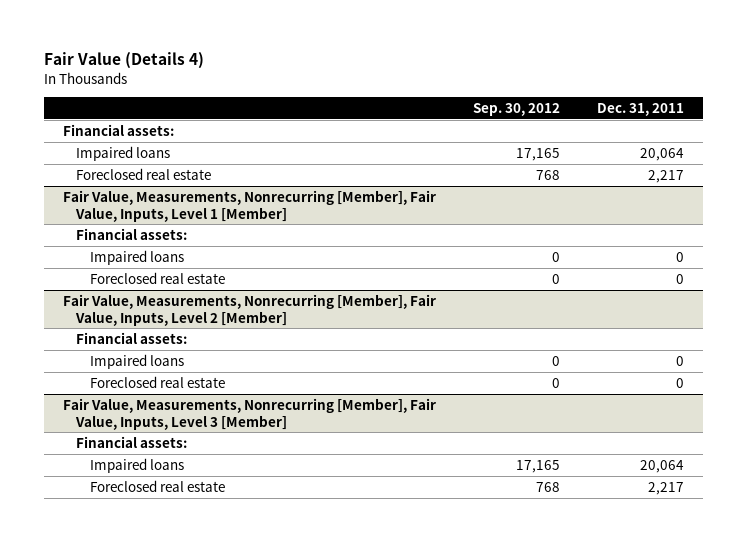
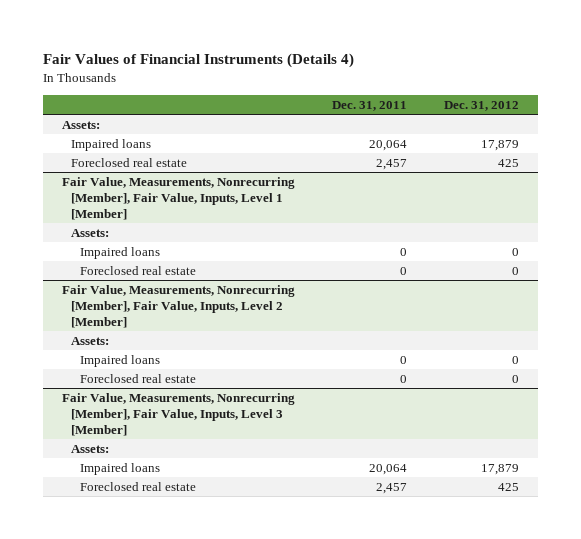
- Fair Value (Details 4)
+ Fair Values of Financial Instruments (Details 4)
- | Sep. 30, 2012 | Dec. 31, 2011
+ | Dec. 31, 2011 | Dec. 31, 2012
- Financial assets:
+ Assets:
- Foreclosed real estate | 768 | 2,217
+ Foreclosed real estate | 2,457 | 425
@ Fair Value, Measurements, Nonrecurring [Member], Fair Value, Inputs, Level 1 [Member]
- Financial assets:
+ Assets:
@ Fair Value, Measurements, Nonrecurring [Member], Fair Value, Inputs, Level 2 [Member]
- Financial assets:
+ Assets:
@ Fair Value, Measurements, Nonrecurring [Member], Fair Value, Inputs, Level 3 [Member]
- Financial assets:
+ Assets:
- Foreclosed real estate | 768 | 2,217
+ Foreclosed real estate | 2,457 | 425

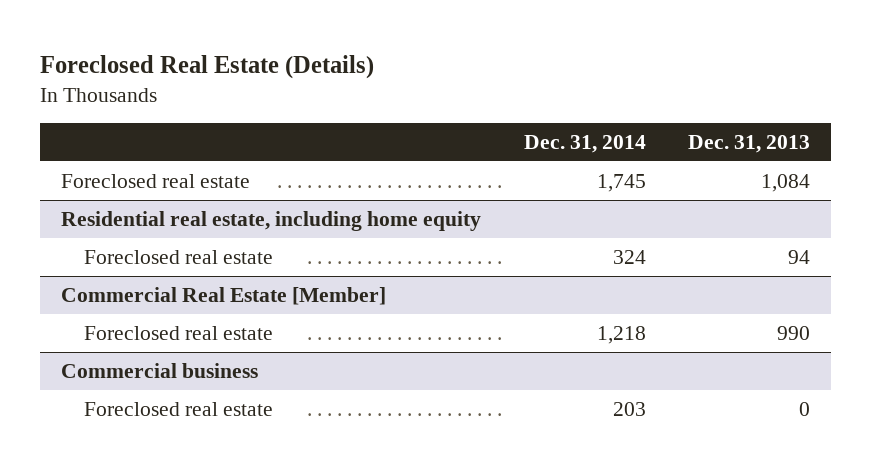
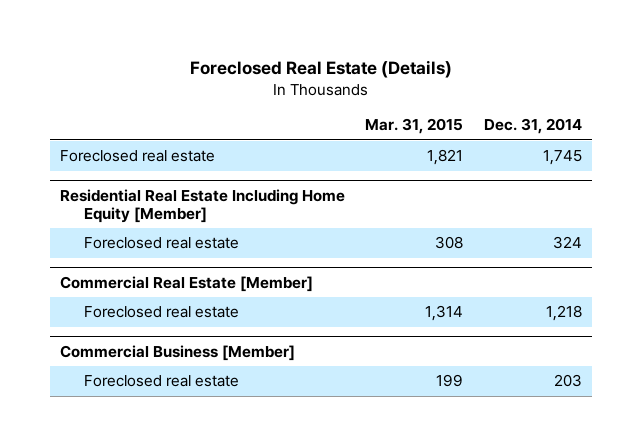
- | Dec. 31, 2014 | Dec. 31, 2013
+ | Mar. 31, 2015 | Dec. 31, 2014
- Residential real estate, including home equity
+ Residential Real Estate Including Home Equity [Member]
- Commercial business
+ Commercial Business [Member]

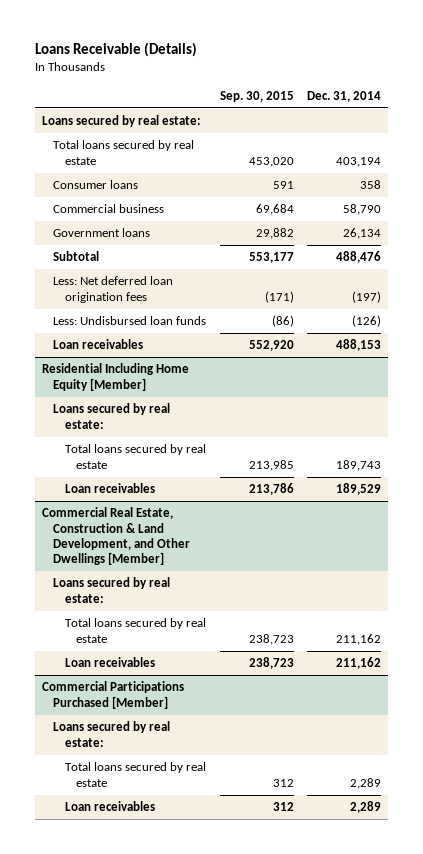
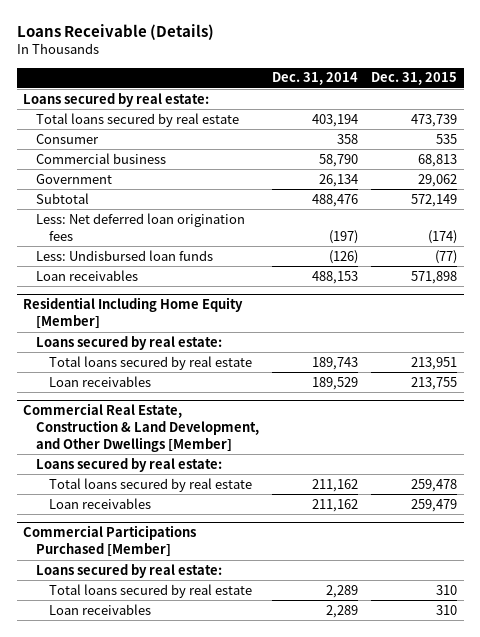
- | Sep. 30, 2015 | Dec. 31, 2014
+ | Dec. 31, 2014 | Dec. 31, 2015
- Consumer loans | 591 | 358
+ Consumer | 358 | 535
- Government loans | 29,882 | 26,134
+ Government | 26,134 | 29,062

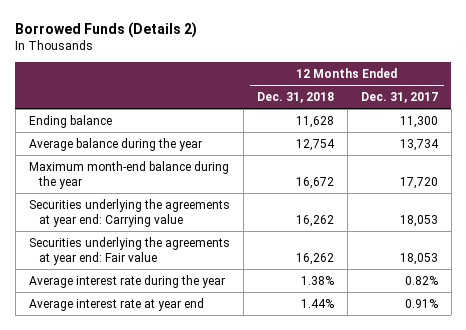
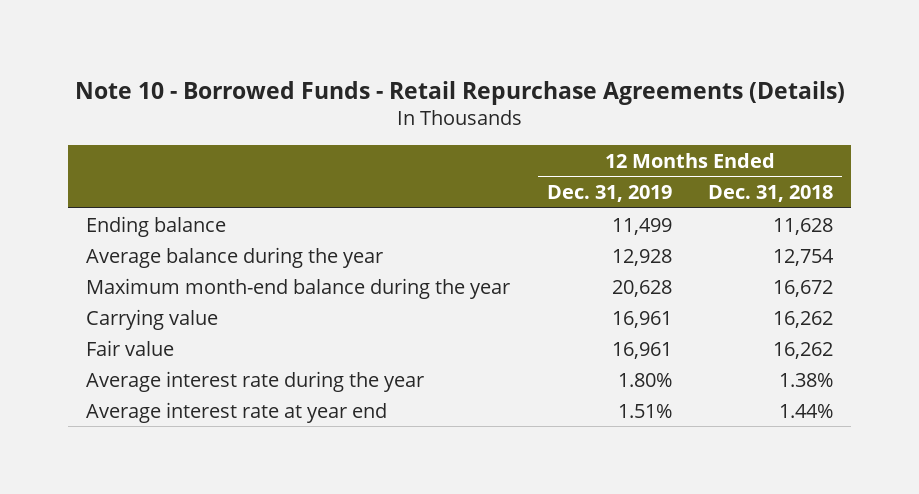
- Borrowed Funds (Details 2)
+ Note 10 - Borrowed Funds - Retail Repurchase Agreements (Details)
- | 12 Months Ended Dec. 31, 2018 | 12 Months Ended Dec. 31, 2017
+ | 12 Months Ended Dec. 31, 2019 | 12 Months Ended Dec. 31, 2018
- Securities underlying the agreements at year end: Carrying value | 16,262 | 18,053
- Securities underlying the agreements at year end: Fair value | 16,262 | 18,053
+ Carrying value | 16,961 | 16,262
+ Fair value | 16,961 | 16,262

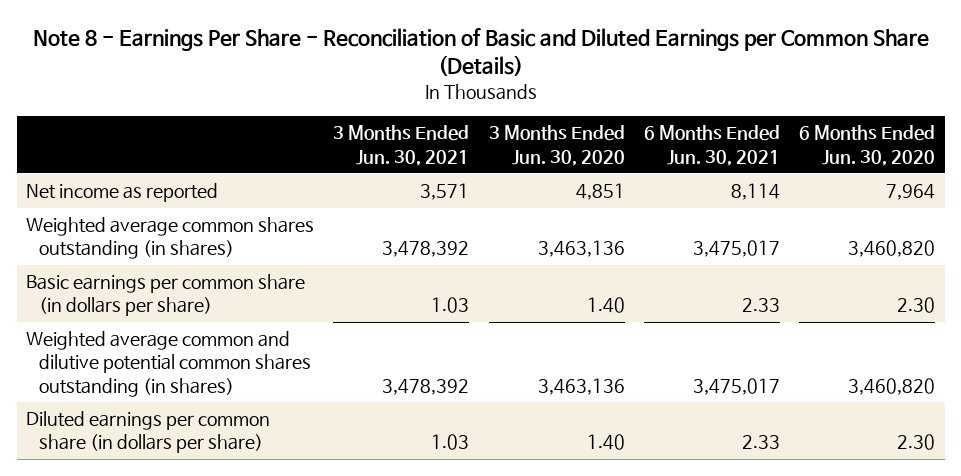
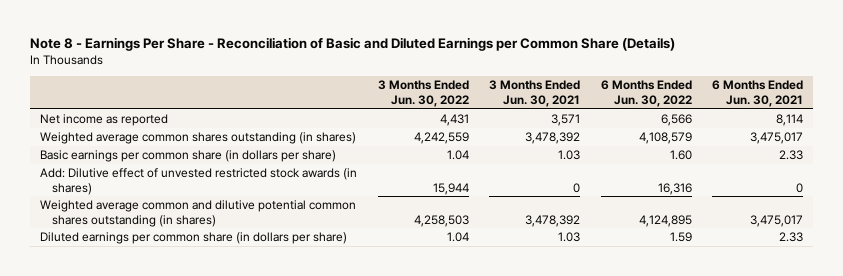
- | 3 Months Ended Jun. 30, 2021 | 3 Months Ended Jun. 30, 2020 | 6 Months Ended Jun. 30, 2021 | 6 Months Ended Jun. 30, 2020
+ | 3 Months Ended Jun. 30, 2022 | 3 Months Ended Jun. 30, 2021 | 6 Months Ended Jun. 30, 2022 | 6 Months Ended Jun. 30, 2021
+ Add: Dilutive effect of unvested restricted stock awards (in shares) | 15,944 | 0 | 16,316 | 0

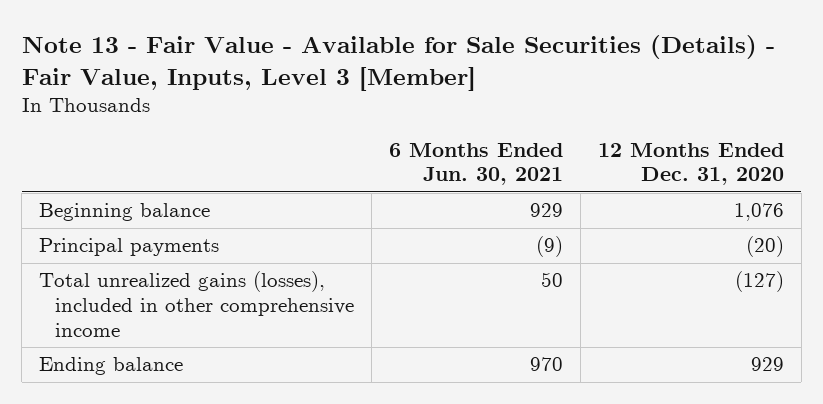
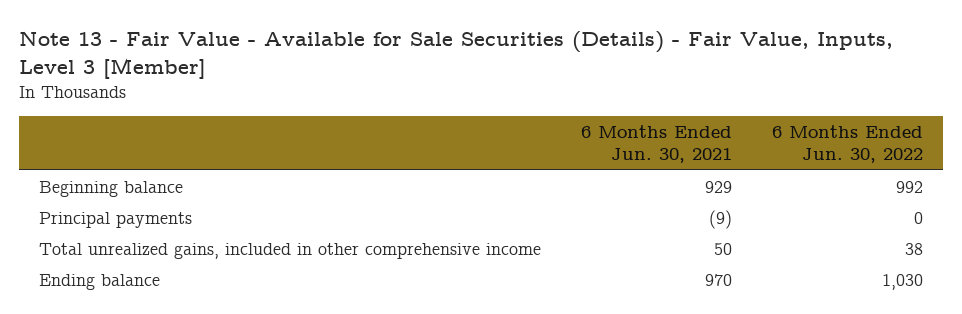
- | 6 Months Ended Jun. 30, 2021 | 12 Months Ended Dec. 31, 2020
+ | 6 Months Ended Jun. 30, 2021 | 6 Months Ended Jun. 30, 2022
- Total unrealized gains (losses), included in other comprehensive income | 50 | (127)
+ Total unrealized gains, included in other comprehensive income | 50 | 38

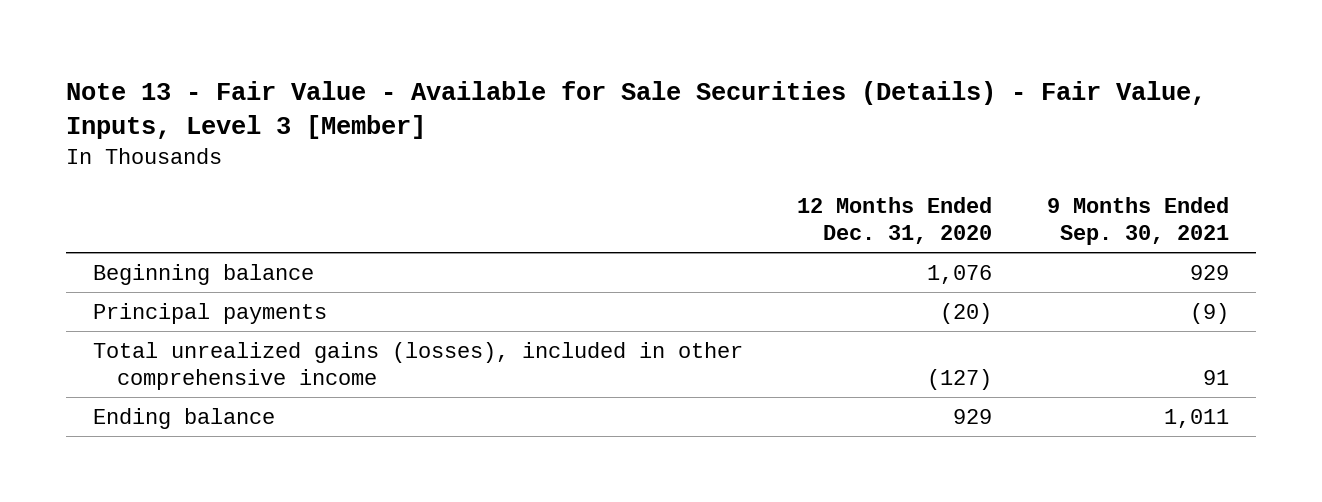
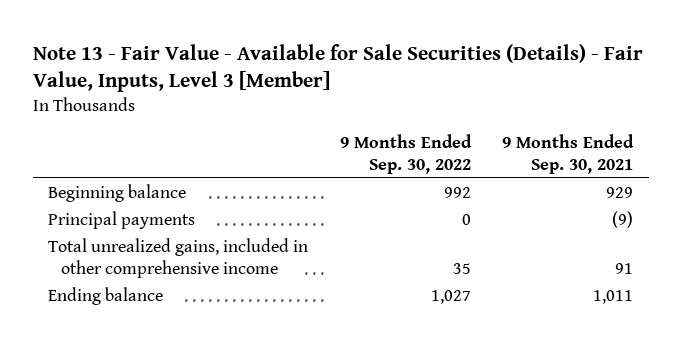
- | 12 Months Ended Dec. 31, 2020 | 9 Months Ended Sep. 30, 2021
+ | 9 Months Ended Sep. 30, 2022 | 9 Months Ended Sep. 30, 2021
- Total unrealized gains (losses), included in other comprehensive income | (127) | 91
+ Total unrealized gains, included in other comprehensive income | 35 | 91

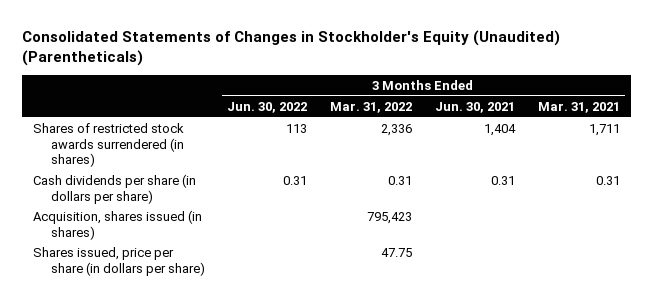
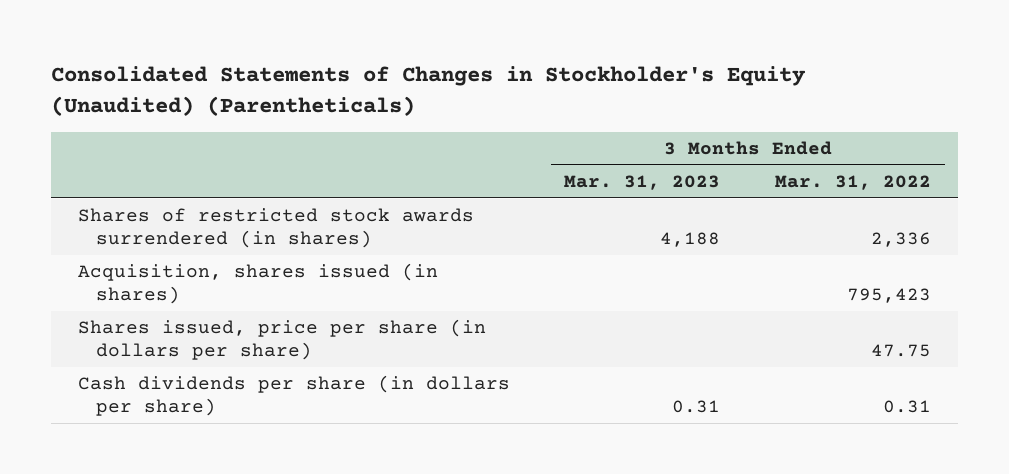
- | 3 Months Ended Jun. 30, 2022 | 3 Months Ended Mar. 31, 2022 | 3 Months Ended Jun. 30, 2021 | 3 Months Ended Mar. 31, 2021
+ | 3 Months Ended Mar. 31, 2023 | 3 Months Ended Mar. 31, 2022
moved down: Cash dividends per share (in dollars per share) | 0.31 | 0.31

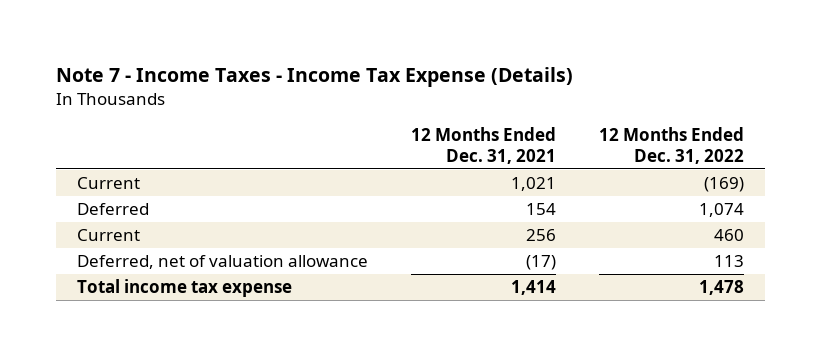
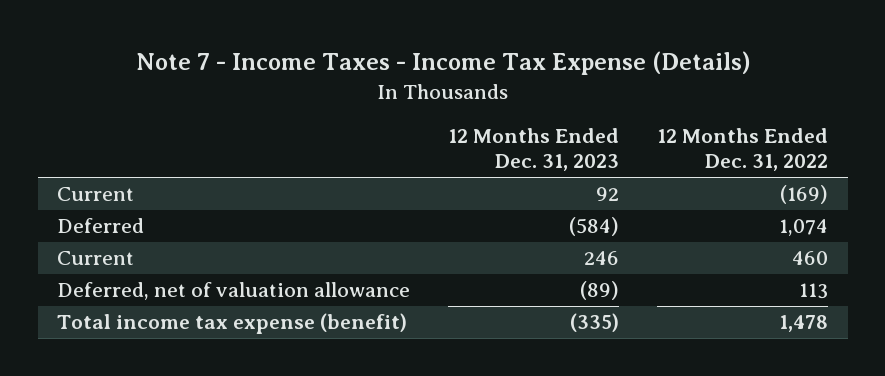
- | 12 Months Ended Dec. 31, 2021 | 12 Months Ended Dec. 31, 2022
+ | 12 Months Ended Dec. 31, 2023 | 12 Months Ended Dec. 31, 2022
- Total income tax expense | 1,414 | 1,478
+ Total income tax expense (benefit) | (335) | 1,478

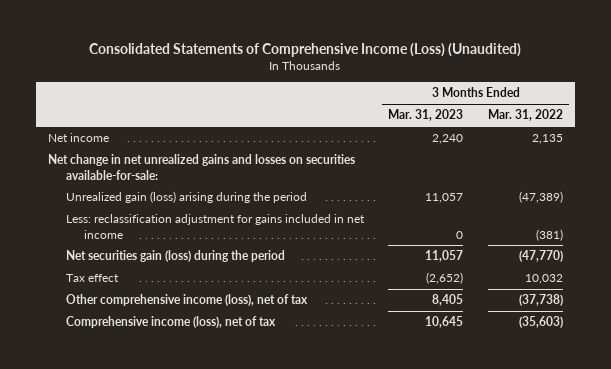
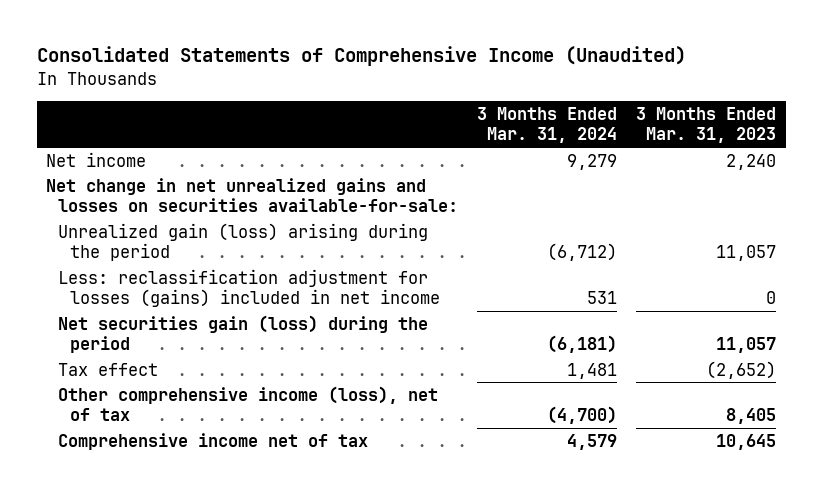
- Consolidated Statements of Comprehensive Income (Loss) (Unaudited)
+ Consolidated Statements of Comprehensive Income (Unaudited)
- | 3 Months Ended Mar. 31, 2023 | 3 Months Ended Mar. 31, 2022
+ | 3 Months Ended Mar. 31, 2024 | 3 Months Ended Mar. 31, 2023
- Less: reclassification adjustment for gains included in net income | 0 | (381)
+ Less: reclassification adjustment for losses (gains) included in net income | 531 | 0
- Comprehensive income (loss), net of tax | 10,645 | (35,603)
+ Comprehensive income net of tax | 4,579 | 10,645

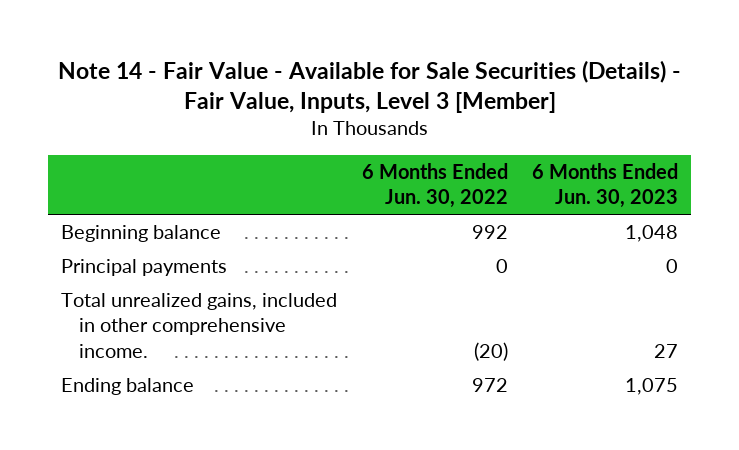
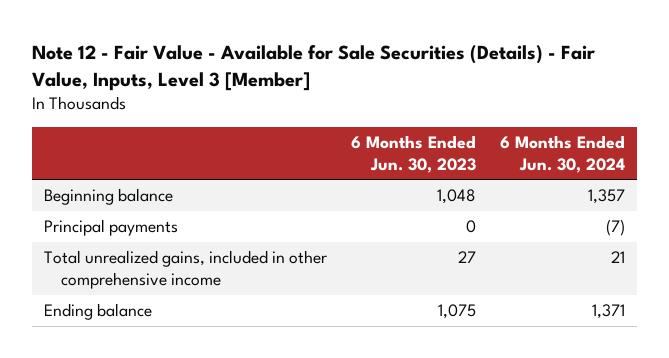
- Note 14 - Fair Value - Available for Sale Securities (Details) - Fair Value, Inputs, Level 3 [Member]
+ Note 12 - Fair Value - Available for Sale Securities (Details) - Fair Value, Inputs, Level 3 [Member]
- | 6 Months Ended Jun. 30, 2022 | 6 Months Ended Jun. 30, 2023
+ | 6 Months Ended Jun. 30, 2023 | 6 Months Ended Jun. 30, 2024
- Total unrealized gains, included in other comprehensive income. | (20) | 27
+ Total unrealized gains, included in other comprehensive income | 27 | 21

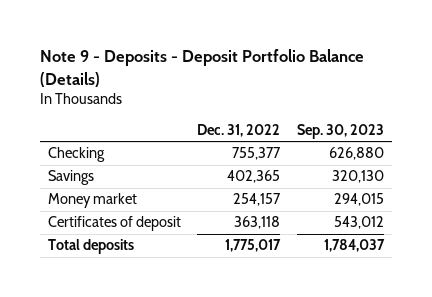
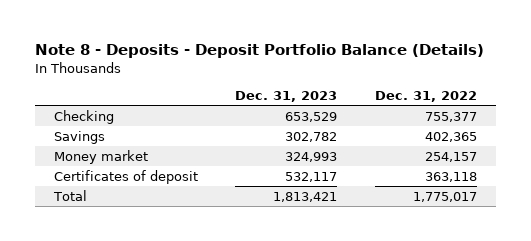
- Note 9 - Deposits - Deposit Portfolio Balance (Details)
+ Note 8 - Deposits - Deposit Portfolio Balance (Details)
- | Dec. 31, 2022 | Sep. 30, 2023
+ | Dec. 31, 2023 | Dec. 31, 2022
- Total deposits | 1,775,017 | 1,784,037
+ Total | 1,813,421 | 1,775,017

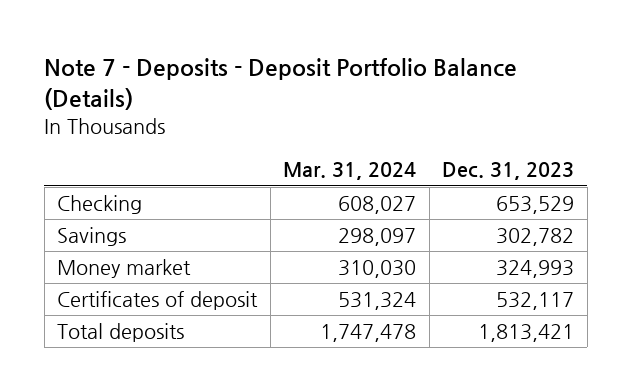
- Note 8 - Deposits - Deposit Portfolio Balance (Details)
+ Note 7 - Deposits - Deposit Portfolio Balance (Details)
- | Dec. 31, 2023 | Dec. 31, 2022
+ | Mar. 31, 2024 | Dec. 31, 2023
- Total | 1,813,421 | 1,775,017
+ Total deposits | 1,747,478 | 1,813,421

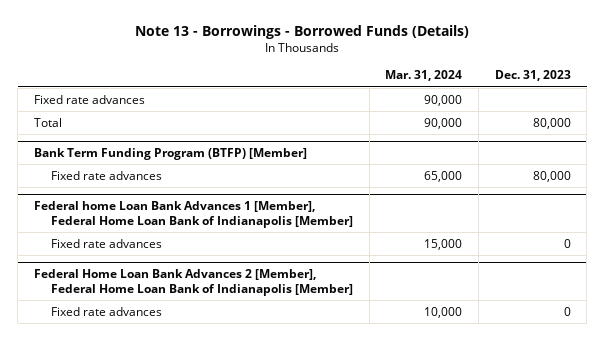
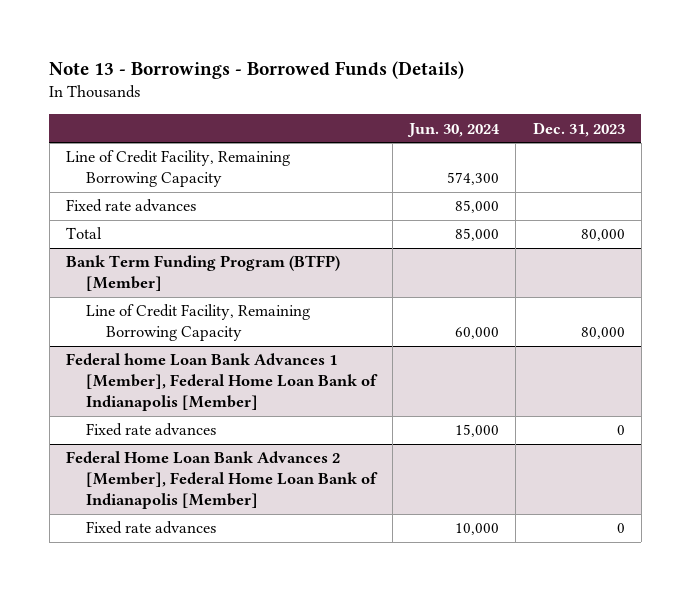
- | Mar. 31, 2024 | Dec. 31, 2023
+ | Jun. 30, 2024 | Dec. 31, 2023
+ Line of Credit Facility, Remaining Borrowing Capacity | 574,300 |
@ Bank Term Funding Program (BTFP) [Member]
- Fixed rate advances | 65,000 | 80,000
+ Line of Credit Facility, Remaining Borrowing Capacity | 60,000 | 80,000

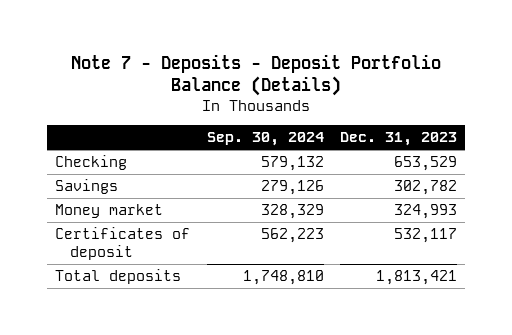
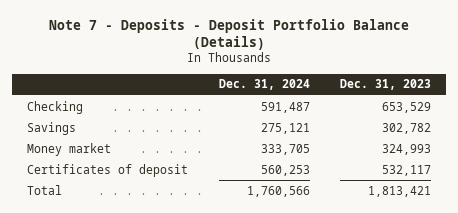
- | Sep. 30, 2024 | Dec. 31, 2023
+ | Dec. 31, 2024 | Dec. 31, 2023
- Total deposits | 1,748,810 | 1,813,421
+ Total | 1,760,566 | 1,813,421

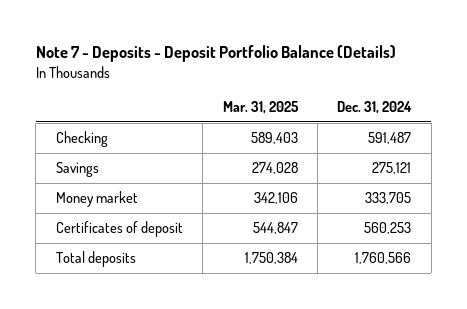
- | Dec. 31, 2024 | Dec. 31, 2023
+ | Mar. 31, 2025 | Dec. 31, 2024
- Total | 1,760,566 | 1,813,421
+ Total deposits | 1,750,384 | 1,760,566

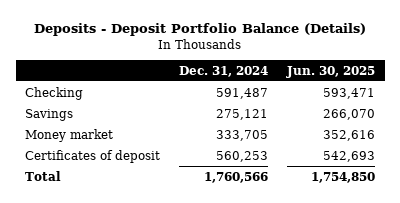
- Note 7 - Deposits - Deposit Portfolio Balance (Details)
+ Deposits - Deposit Portfolio Balance (Details)
- | Mar. 31, 2025 | Dec. 31, 2024
+ | Dec. 31, 2024 | Jun. 30, 2025
- Total deposits | 1,750,384 | 1,760,566
+ Total | 1,760,566 | 1,754,850

